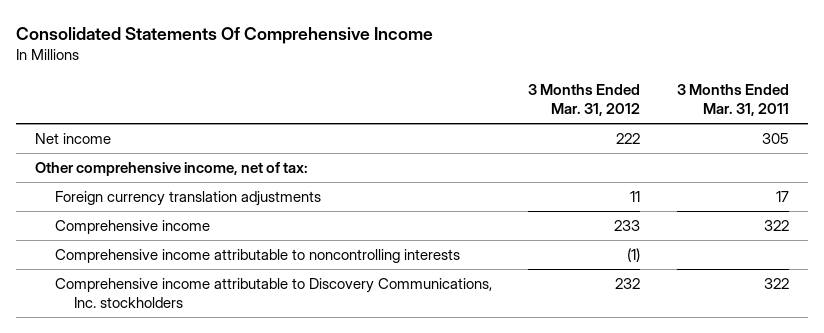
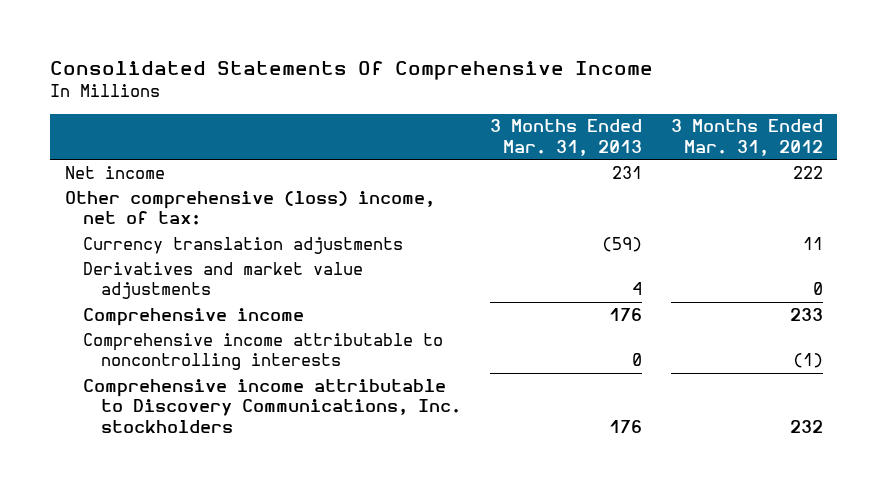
- | 3 Months Ended Mar. 31, 2012 | 3 Months Ended Mar. 31, 2011
+ | 3 Months Ended Mar. 31, 2013 | 3 Months Ended Mar. 31, 2012
- Other comprehensive income, net of tax:
- Foreign currency translation adjustments | 11 | 17
+ Other comprehensive (loss) income, net of tax:
+ Currency translation adjustments | (59) | 11
+ Derivatives and market value adjustments | 4 | 0

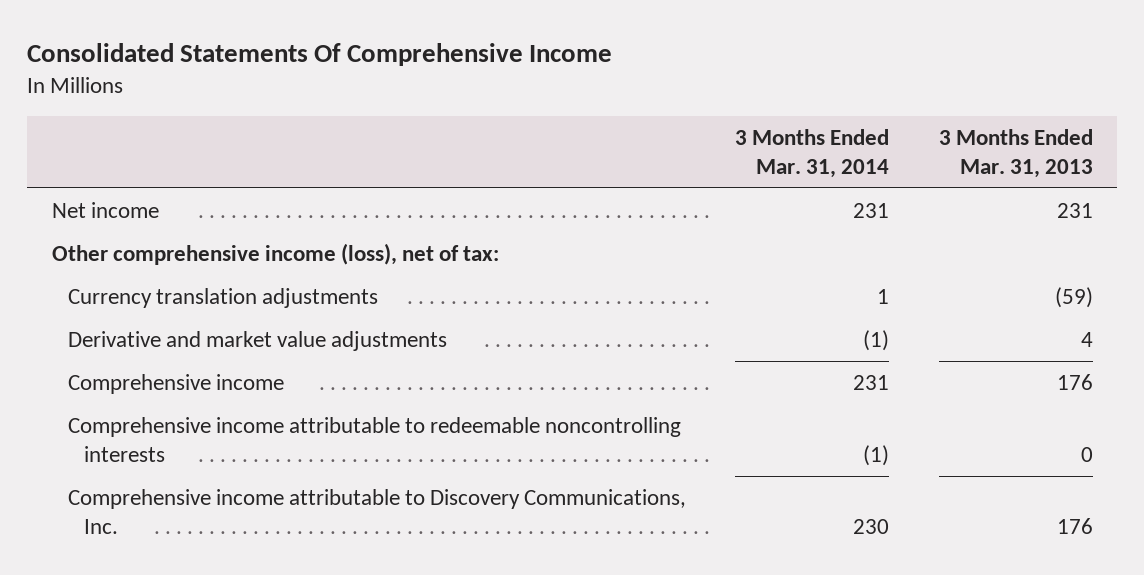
- | 3 Months Ended Mar. 31, 2013 | 3 Months Ended Mar. 31, 2012
+ | 3 Months Ended Mar. 31, 2014 | 3 Months Ended Mar. 31, 2013
- Other comprehensive (loss) income, net of tax:
+ Other comprehensive income (loss), net of tax:
- Derivatives and market value adjustments | 4 | 0
+ Derivative and market value adjustments | (1) | 4
- Comprehensive income attributable to noncontrolling interests | 0 | (1)
- Comprehensive income attributable to Discovery Communications, Inc. stockholders | 176 | 232
+ Comprehensive income attributable to redeemable noncontrolling interests | (1) | 0
+ Comprehensive income attributable to Discovery Communications, Inc. | 230 | 176

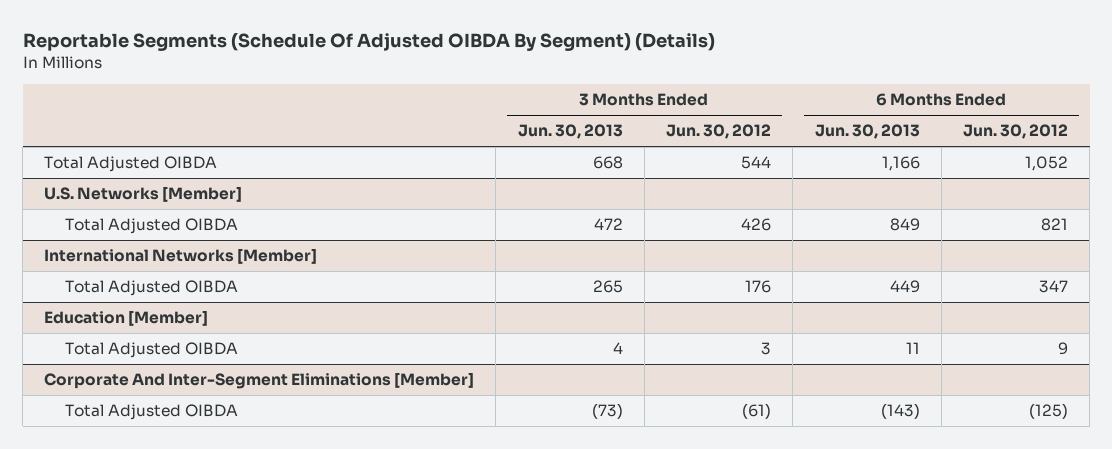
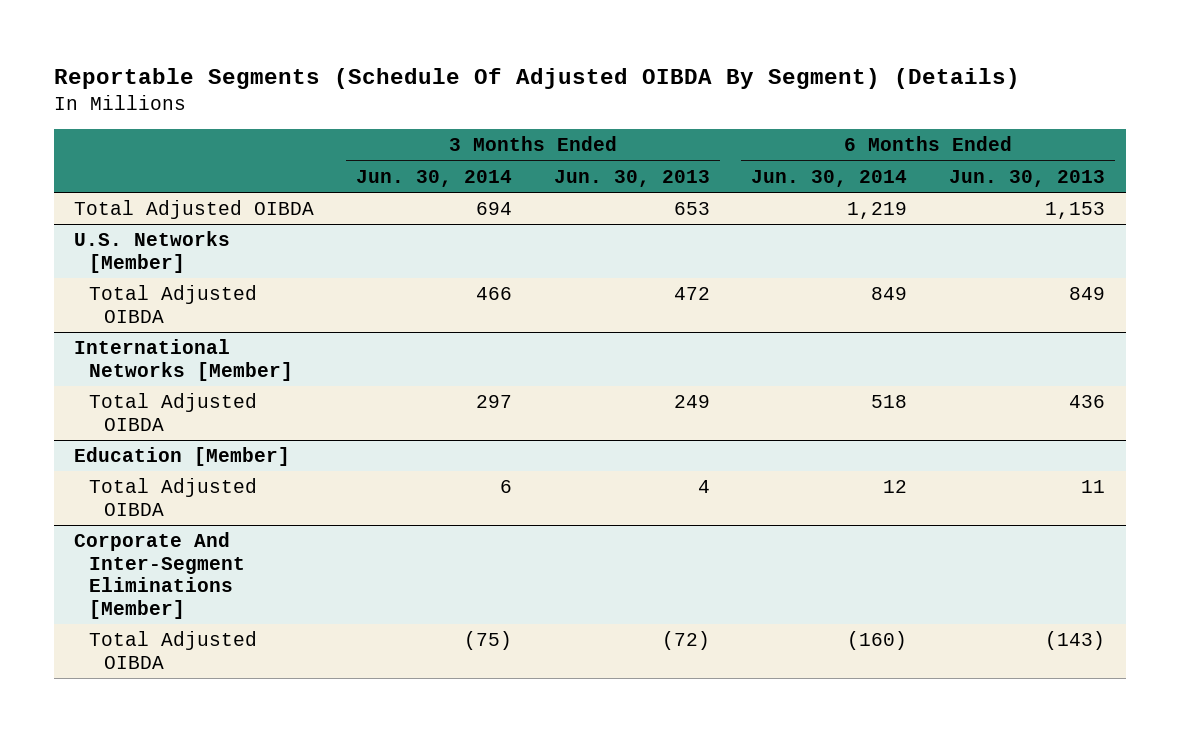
- | 3 Months Ended Jun. 30, 2013 | 3 Months Ended Jun. 30, 2012 | 6 Months Ended Jun. 30, 2013 | 6 Months Ended Jun. 30, 2012
+ | 3 Months Ended Jun. 30, 2014 | 3 Months Ended Jun. 30, 2013 | 6 Months Ended Jun. 30, 2014 | 6 Months Ended Jun. 30, 2013
- Total Adjusted OIBDA | 668 | 544 | 1,166 | 1,052
+ Total Adjusted OIBDA | 694 | 653 | 1,219 | 1,153
@ International Networks [Member]
- Total Adjusted OIBDA | 265 | 176 | 449 | 347
+ Total Adjusted OIBDA | 297 | 249 | 518 | 436
@ Corporate And Inter-Segment Eliminations [Member]
- Total Adjusted OIBDA | (73) | (61) | (143) | (125)
+ Total Adjusted OIBDA | (75) | (72) | (160) | (143)

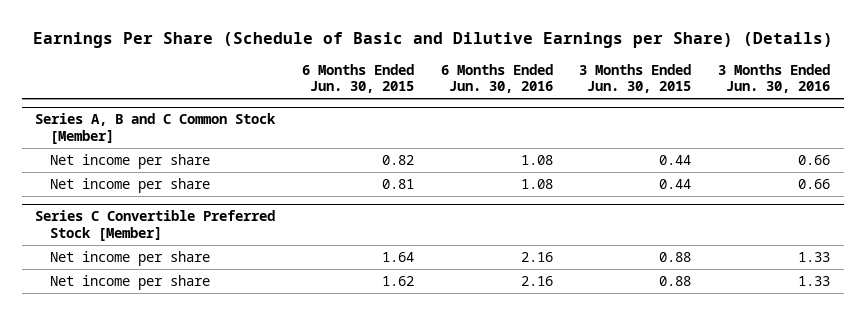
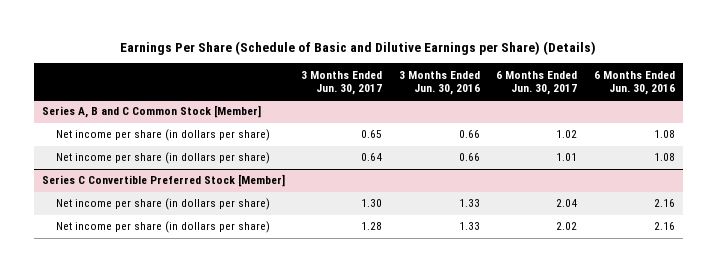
- | 6 Months Ended Jun. 30, 2015 | 6 Months Ended Jun. 30, 2016 | 3 Months Ended Jun. 30, 2015 | 3 Months Ended Jun. 30, 2016
+ | 3 Months Ended Jun. 30, 2017 | 3 Months Ended Jun. 30, 2016 | 6 Months Ended Jun. 30, 2017 | 6 Months Ended Jun. 30, 2016
@ Series A, B and C Common Stock [Member]
- Net income per share | 0.82 | 1.08 | 0.44 | 0.66
- Net income per share | 0.81 | 1.08 | 0.44 | 0.66
+ Net income per share (in dollars per share) | 0.65 | 0.66 | 1.02 | 1.08
+ Net income per share (in dollars per share) | 0.64 | 0.66 | 1.01 | 1.08
@ Series C Convertible Preferred Stock [Member]
- Net income per share | 1.64 | 2.16 | 0.88 | 1.33
- Net income per share | 1.62 | 2.16 | 0.88 | 1.33
+ Net income per share (in dollars per share) | 1.30 | 1.33 | 2.04 | 2.16
+ Net income per share (in dollars per share) | 1.28 | 1.33 | 2.02 | 2.16

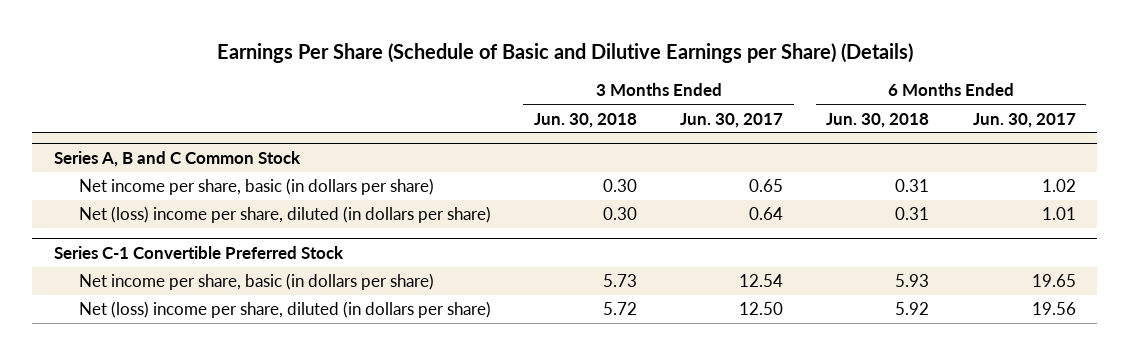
- | 3 Months Ended Jun. 30, 2017 | 3 Months Ended Jun. 30, 2016 | 6 Months Ended Jun. 30, 2017 | 6 Months Ended Jun. 30, 2016
+ | 3 Months Ended Jun. 30, 2018 | 3 Months Ended Jun. 30, 2017 | 6 Months Ended Jun. 30, 2018 | 6 Months Ended Jun. 30, 2017
- Series A, B and C Common Stock [Member]
- Net income per share (in dollars per share) | 0.65 | 0.66 | 1.02 | 1.08
- Net income per share (in dollars per share) | 0.64 | 0.66 | 1.01 | 1.08
- Series C Convertible Preferred Stock [Member]
- Net income per share (in dollars per share) | 1.30 | 1.33 | 2.04 | 2.16
- Net income per share (in dollars per share) | 1.28 | 1.33 | 2.02 | 2.16
+ Series A, B and C Common Stock
+ Net income per share, basic (in dollars per share) | 0.30 | 0.65 | 0.31 | 1.02
+ Net (loss) income per share, diluted (in dollars per share) | 0.30 | 0.64 | 0.31 | 1.01
+ Series C-1 Convertible Preferred Stock
+ Net income per share, basic (in dollars per share) | 5.73 | 12.54 | 5.93 | 19.65
+ Net (loss) income per share, diluted (in dollars per share) | 5.72 | 12.50 | 5.92 | 19.56

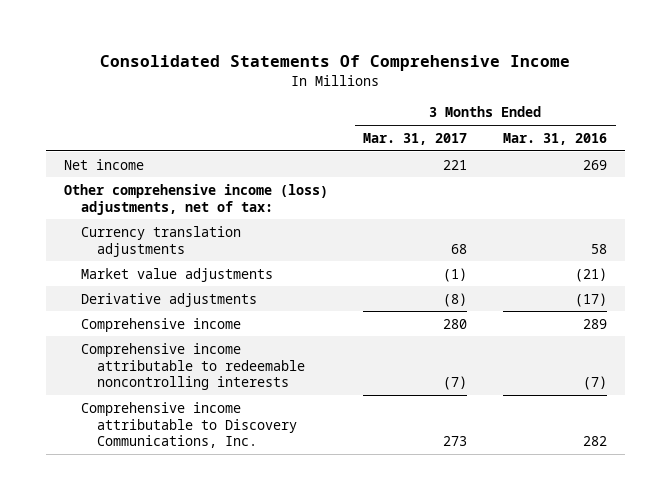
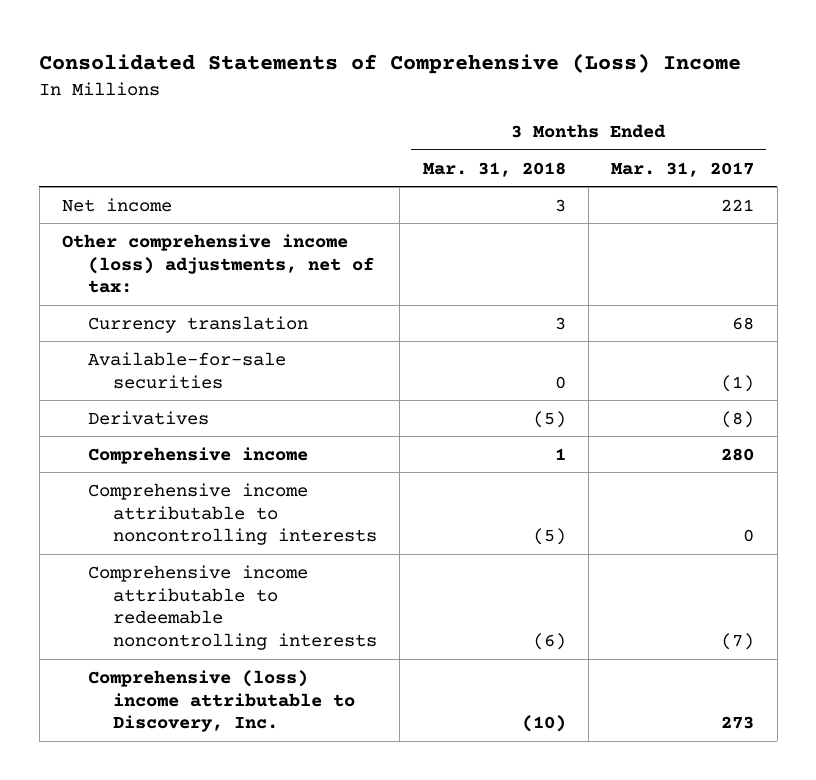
- Consolidated Statements Of Comprehensive Income
+ Consolidated Statements of Comprehensive (Loss) Income
- | 3 Months Ended Mar. 31, 2017 | 3 Months Ended Mar. 31, 2016
+ | 3 Months Ended Mar. 31, 2018 | 3 Months Ended Mar. 31, 2017
- Currency translation adjustments | 68 | 58
- Market value adjustments | (1) | (21)
- Derivative adjustments | (8) | (17)
+ Currency translation | 3 | 68
+ Available-for-sale securities | 0 | (1)
+ Derivatives | (5) | (8)
+ Comprehensive income attributable to noncontrolling interests | (5) | 0
- Comprehensive income attributable to Discovery Communications, Inc. | 273 | 282
+ Comprehensive (loss) income attributable to Discovery, Inc. | (10) | 273

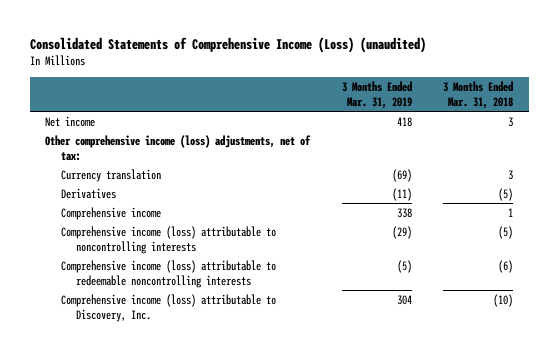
- Consolidated Statements of Comprehensive (Loss) Income
+ Consolidated Statements of Comprehensive Income (Loss) (unaudited)
- | 3 Months Ended Mar. 31, 2018 | 3 Months Ended Mar. 31, 2017
+ | 3 Months Ended Mar. 31, 2019 | 3 Months Ended Mar. 31, 2018
- Available-for-sale securities | 0 | (1)
- Comprehensive income attributable to noncontrolling interests | (5) | 0
- Comprehensive income attributable to redeemable noncontrolling interests | (6) | (7)
- Comprehensive (loss) income attributable to Discovery, Inc. | (10) | 273
+ Comprehensive income (loss) attributable to noncontrolling interests | (29) | (5)
+ Comprehensive income (loss) attributable to redeemable noncontrolling interests | (5) | (6)
+ Comprehensive income (loss) attributable to Discovery, Inc. | 304 | (10)

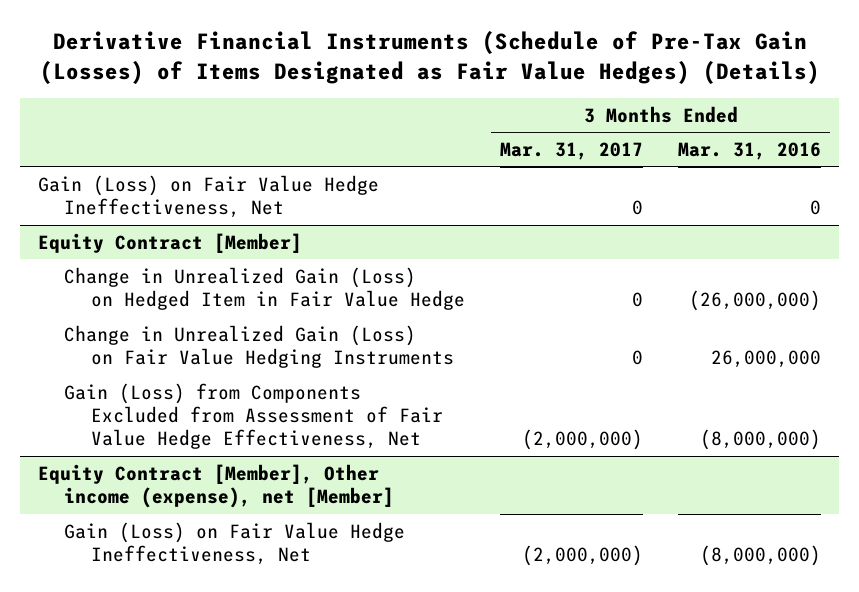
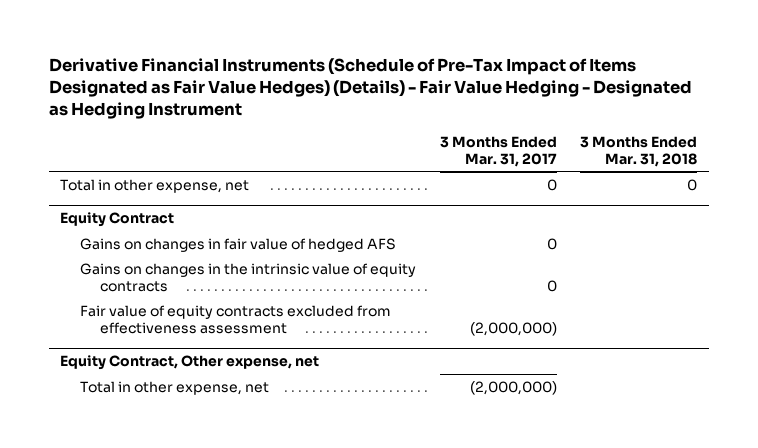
- Derivative Financial Instruments (Schedule of Pre-Tax Gain (Losses) of Items Designated as Fair Value Hedges) (Details)
+ Derivative Financial Instruments (Schedule of Pre-Tax Impact of Items Designated as Fair Value Hedges) (Details) - Fair Value Hedging - Designated as Hedging Instrument
- | 3 Months Ended Mar. 31, 2017 | 3 Months Ended Mar. 31, 2016
+ | 3 Months Ended Mar. 31, 2017 | 3 Months Ended Mar. 31, 2018
- Gain (Loss) on Fair Value Hedge Ineffectiveness, Net | 0 | 0
- Equity Contract [Member]
- Change in Unrealized Gain (Loss) on Hedged Item in Fair Value Hedge | 0 | (26,000,000)
- Change in Unrealized Gain (Loss) on Fair Value Hedging Instruments | 0 | 26,000,000
- Gain (Loss) from Components Excluded from Assessment of Fair Value Hedge Effectiveness, Net | (2,000,000) | (8,000,000)
- Equity Contract [Member], Other income (expense), net [Member]
- Gain (Loss) on Fair Value Hedge Ineffectiveness, Net | (2,000,000) | (8,000,000)
+ Total in other expense, net | 0 | 0
+ Equity Contract
+ Gains on changes in fair value of hedged AFS | 0 |
+ Gains on changes in the intrinsic value of equity contracts | 0 |
+ Fair value of equity contracts excluded from effectiveness assessment | (2,000,000) |
+ Equity Contract, Other expense, net
+ Total in other expense, net | (2,000,000) |

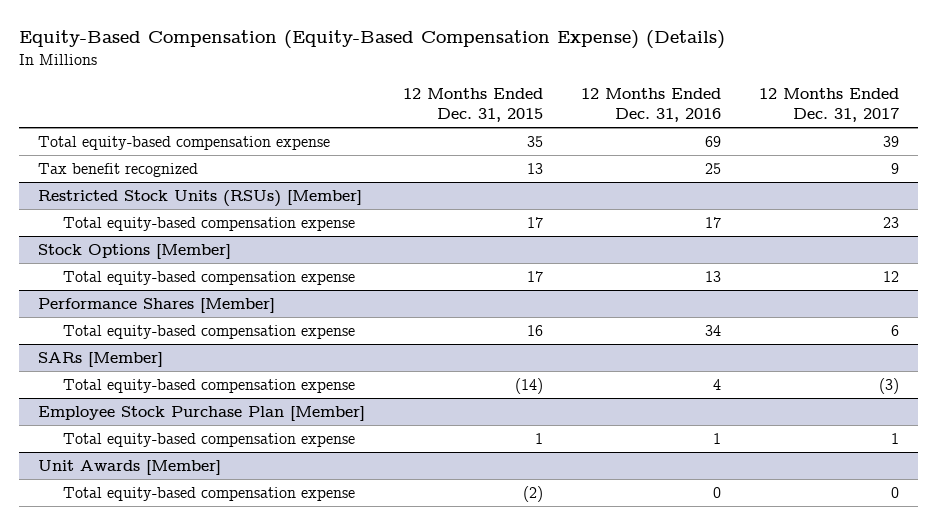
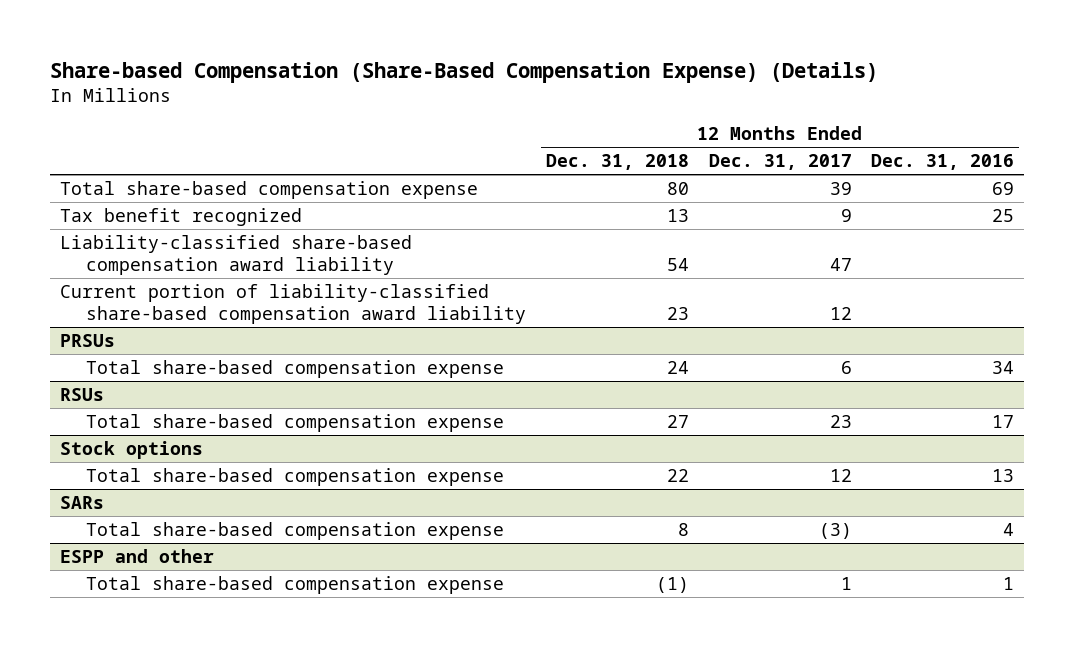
- Equity-Based Compensation (Equity-Based Compensation Expense) (Details)
+ Share-based Compensation (Share-Based Compensation Expense) (Details)
- | 12 Months Ended Dec. 31, 2015 | 12 Months Ended Dec. 31, 2016 | 12 Months Ended Dec. 31, 2017
+ | 12 Months Ended Dec. 31, 2018 | 12 Months Ended Dec. 31, 2017 | 12 Months Ended Dec. 31, 2016
- Total equity-based compensation expense | 35 | 69 | 39
+ Total share-based compensation expense | 80 | 39 | 69
- Restricted Stock Units (RSUs) [Member]
- Total equity-based compensation expense | 17 | 17 | 23
- Stock Options [Member]
- Total equity-based compensation expense | 17 | 13 | 12
- Performance Shares [Member]
- Total equity-based compensation expense | 16 | 34 | 6
- SARs [Member]
- Total equity-based compensation expense | (14) | 4 | (3)
- Employee Stock Purchase Plan [Member]
- Total equity-based compensation expense | 1 | 1 | 1
- Unit Awards [Member]
- Total equity-based compensation expense | (2) | 0 | 0
+ Liability-classified share-based compensation award liability | 54 | 47 |
+ Current portion of liability-classified share-based compensation award liability | 23 | 12 |
+ PRSUs
+ Total share-based compensation expense | 24 | 6 | 34
+ RSUs
+ Total share-based compensation expense | 27 | 23 | 17
+ Stock options
+ Total share-based compensation expense | 22 | 12 | 13
+ SARs
+ Total share-based compensation expense | 8 | (3) | 4
+ ESPP and other
+ Total share-based compensation expense | (1) | 1 | 1

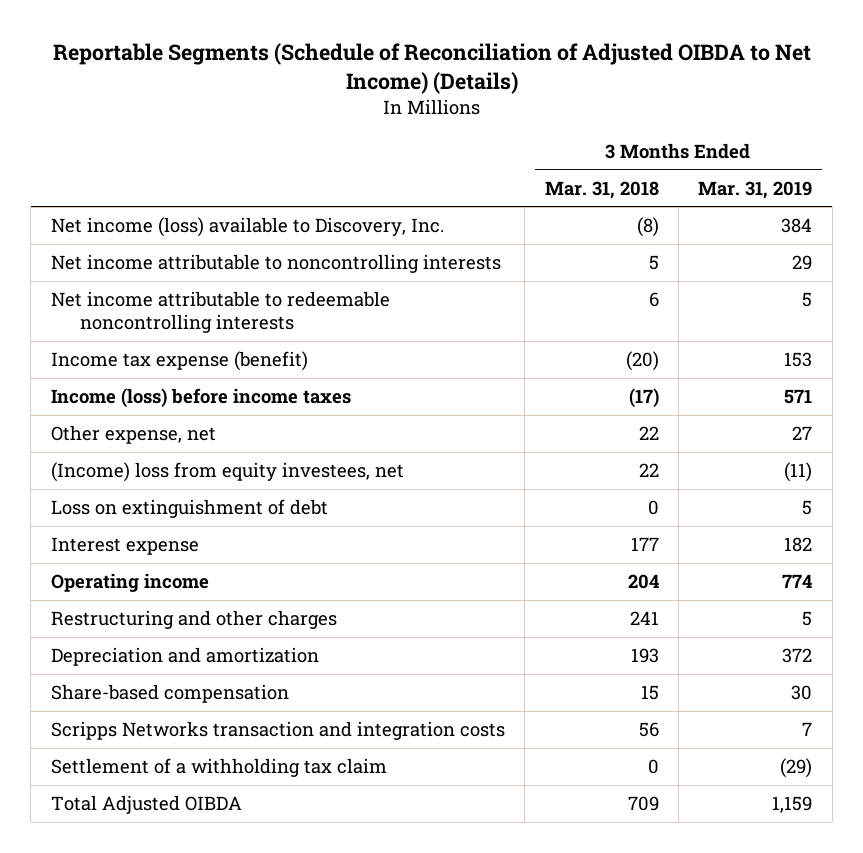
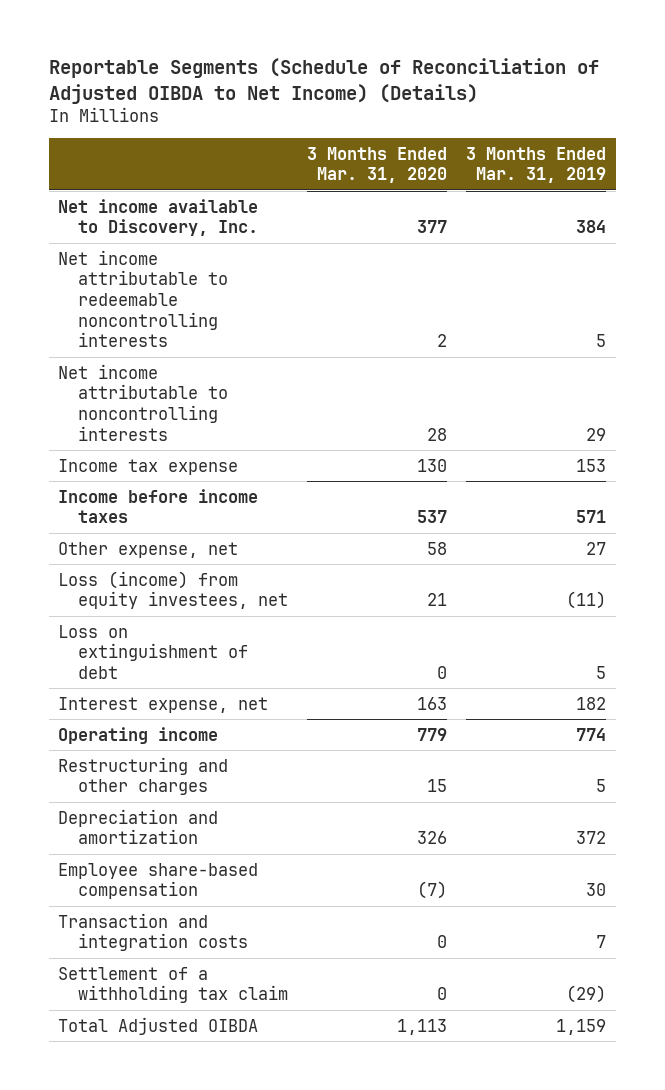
- | 3 Months Ended Mar. 31, 2018 | 3 Months Ended Mar. 31, 2019
+ | 3 Months Ended Mar. 31, 2020 | 3 Months Ended Mar. 31, 2019
- Net income (loss) available to Discovery, Inc. | (8) | 384
+ Net income available to Discovery, Inc. | 377 | 384
- Income tax expense (benefit) | (20) | 153
- Income (loss) before income taxes | (17) | 571
moved down: Net income attributable to noncontrolling interests | 28 | 29
+ Income tax expense | 130 | 153
+ Income before income taxes | 537 | 571
- (Income) loss from equity investees, net | 22 | (11)
+ Loss (income) from equity investees, net | 21 | (11)
- Interest expense | 177 | 182
+ Interest expense, net | 163 | 182
- Share-based compensation | 15 | 30
- Scripps Networks transaction and integration costs | 56 | 7
+ Employee share-based compensation | (7) | 30
+ Transaction and integration costs | 0 | 7

